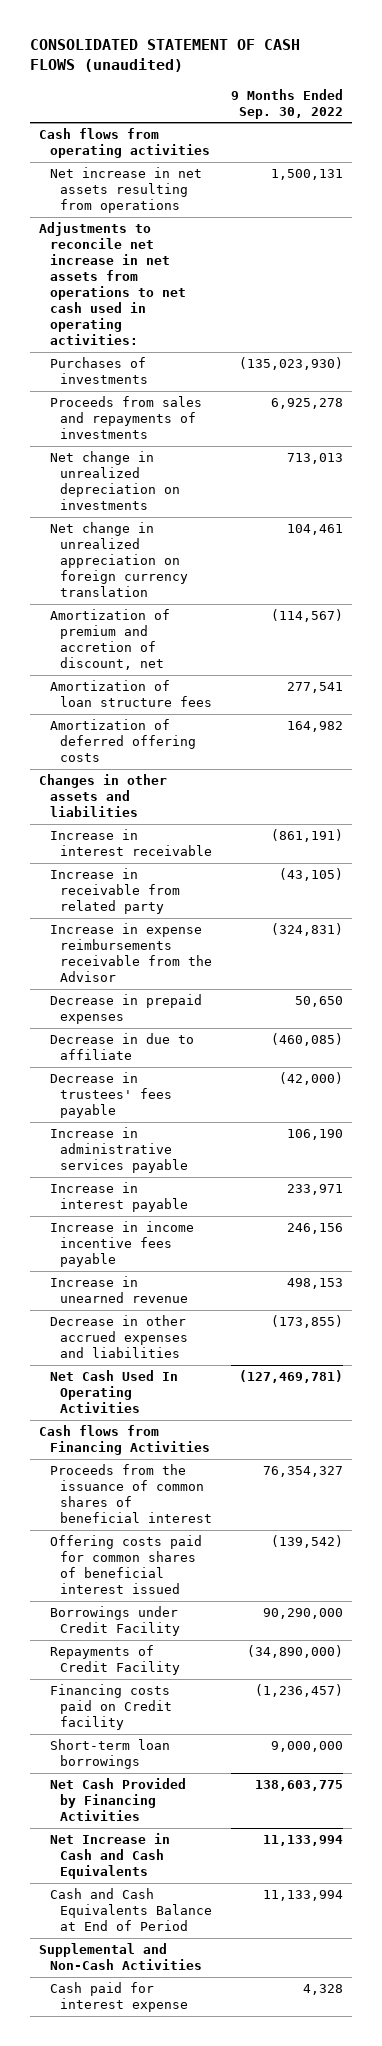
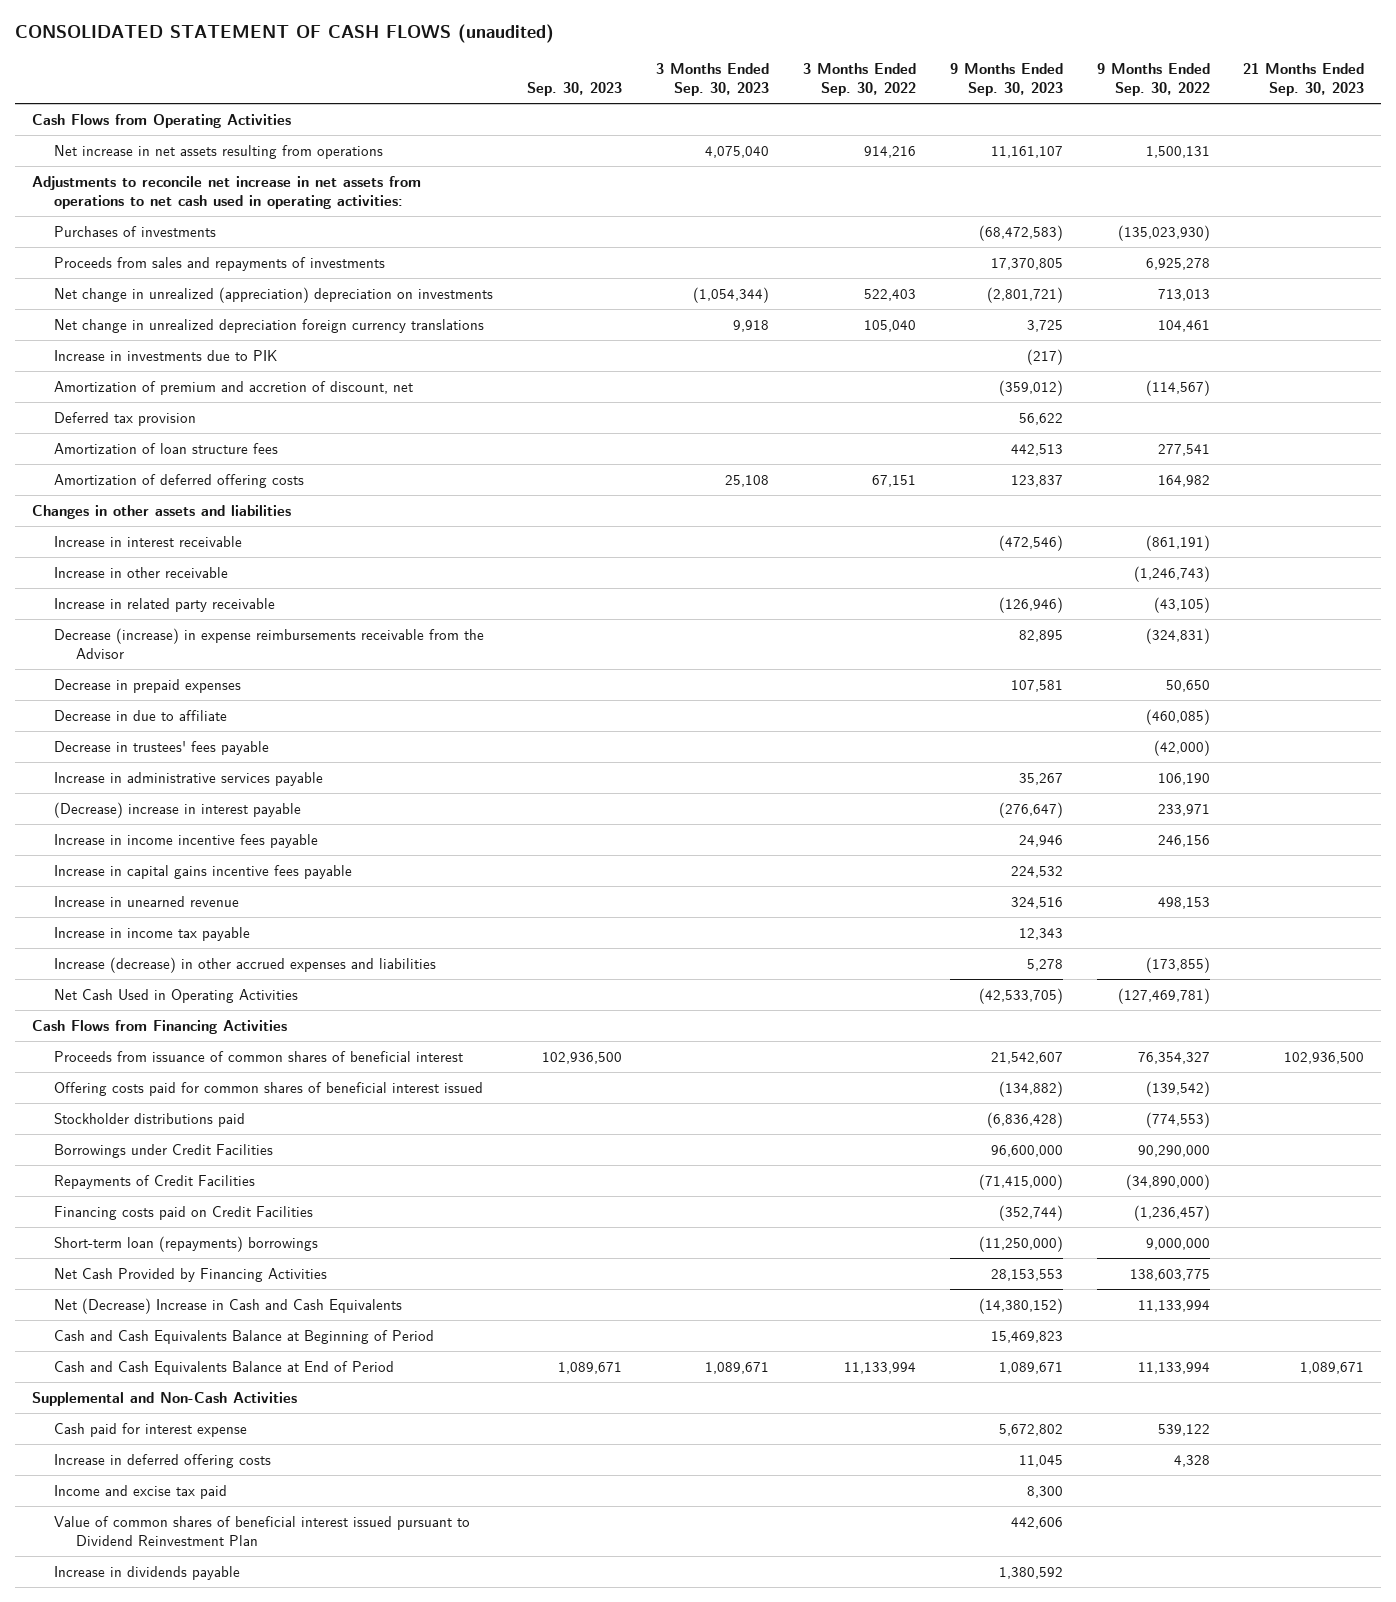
- | 9 Months Ended Sep. 30, 2022
+ | Sep. 30, 2023 | 3 Months Ended Sep. 30, 2023 | 3 Months Ended Sep. 30, 2022 | 9 Months Ended Sep. 30, 2023 | 9 Months Ended Sep. 30, 2022 | 21 Months Ended Sep. 30, 2023
- Cash flows from operating activities
+ Cash Flows from Operating Activities
- Net change in unrealized depreciation on investments | 713,013
- Net change in unrealized appreciation on foreign currency translation | 104,461
+ Net change in unrealized (appreciation) depreciation on investments | | (1,054,344) | 522,403 | (2,801,721) | 713,013 |
+ Net change in unrealized depreciation foreign currency translations | | 9,918 | 105,040 | 3,725 | 104,461 |
+ Increase in investments due to PIK | | | | (217) | |
+ Deferred tax provision | | | | 56,622 | |
- Increase in receivable from related party | (43,105)
- Increase in expense reimbursements receivable from the Advisor | (324,831)
+ Increase in other receivable | | | | | (1,246,743) |
+ Increase in related party receivable | | | | (126,946) | (43,105) |
+ Decrease (increase) in expense reimbursements receivable from the Advisor | | | | 82,895 | (324,831) |
- Increase in interest payable | 233,971
+ (Decrease) increase in interest payable | | | | (276,647) | 233,971 |
+ Increase in capital gains incentive fees payable | | | | 224,532 | |
- Decrease in other accrued expenses and liabilities | (173,855)
- Net Cash Used In Operating Activities | (127,469,781)
- Cash flows from Financing Activities
- Proceeds from the issuance of common shares of beneficial interest | 76,354,327
+ Increase in income tax payable | | | | 12,343 | |
+ Increase (decrease) in other accrued expenses and liabilities | | | | 5,278 | (173,855) |
+ Net Cash Used in Operating Activities | | | | (42,533,705) | (127,469,781) |
+ Cash Flows from Financing Activities
+ Proceeds from issuance of common shares of beneficial interest | 102,936,500 | | | 21,542,607 | 76,354,327 | 102,936,500
- Borrowings under Credit Facility | 90,290,000
- Repayments of Credit Facility | (34,890,000)
- Financing costs paid on Credit facility | (1,236,457)
- Short-term loan borrowings | 9,000,000
+ Stockholder distributions paid | | | | (6,836,428) | (774,553) |
+ Borrowings under Credit Facilities | | | | 96,600,000 | 90,290,000 |
+ Repayments of Credit Facilities | | | | (71,415,000) | (34,890,000) |
+ Financing costs paid on Credit Facilities | | | | (352,744) | (1,236,457) |
+ Short-term loan (repayments) borrowings | | | | (11,250,000) | 9,000,000 |
- Net Increase in Cash and Cash Equivalents | 11,133,994
+ Net (Decrease) Increase in Cash and Cash Equivalents | | | | (14,380,152) | 11,133,994 |
+ Cash and Cash Equivalents Balance at Beginning of Period | | | | 15,469,823 | |
- Cash paid for interest expense | 4,328
+ Cash paid for interest expense | | | | 5,672,802 | 539,122 |
+ Increase in deferred offering costs | | | | 11,045 | 4,328 |
+ Income and excise tax paid | | | | 8,300 | |
+ Value of common shares of beneficial interest issued pursuant to Dividend Reinvestment Plan | | | | 442,606 | |
+ Increase in dividends payable | | | | 1,380,592 | |

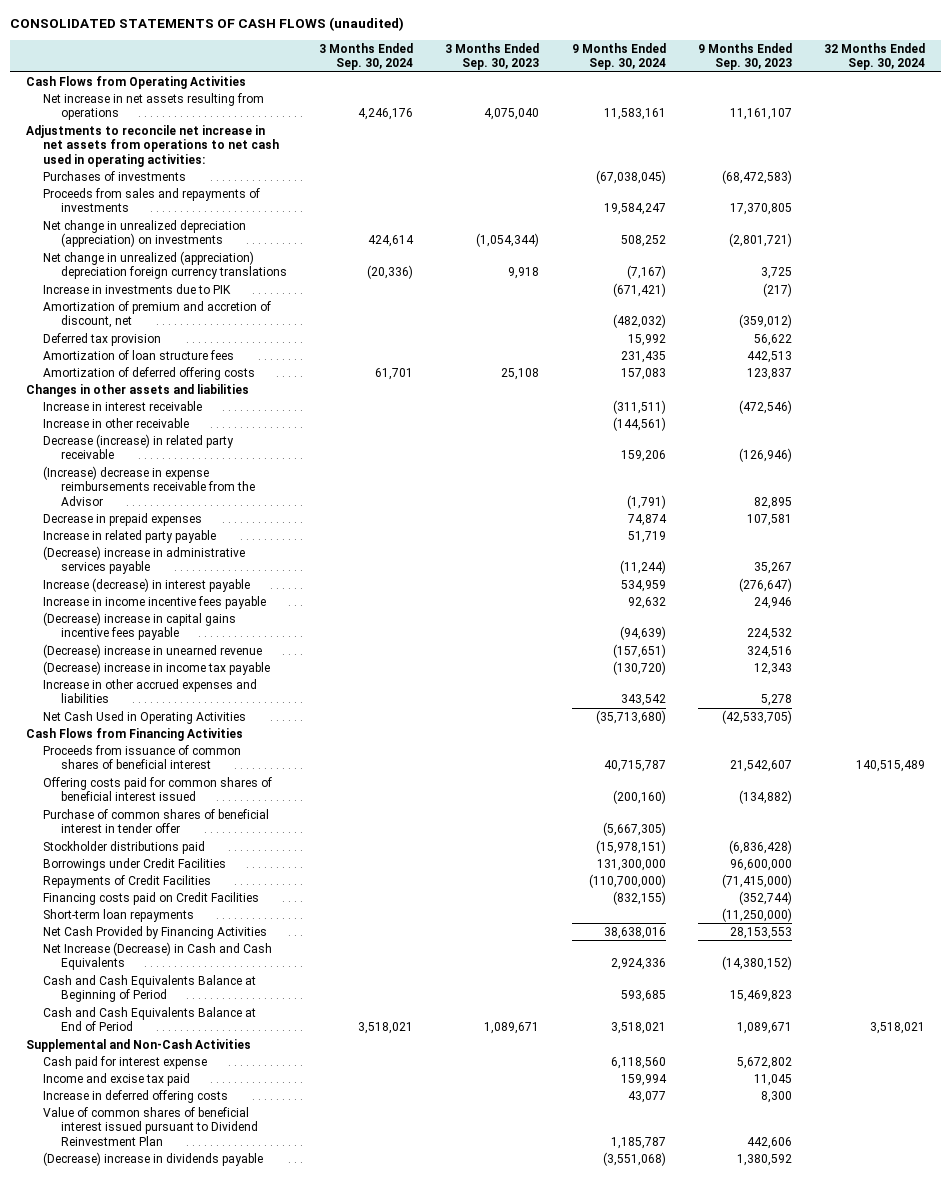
- CONSOLIDATED STATEMENT OF CASH FLOWS (unaudited)
+ CONSOLIDATED STATEMENTS OF CASH FLOWS (unaudited)
- | Sep. 30, 2023 | 3 Months Ended Sep. 30, 2023 | 3 Months Ended Sep. 30, 2022 | 9 Months Ended Sep. 30, 2023 | 9 Months Ended Sep. 30, 2022 | 21 Months Ended Sep. 30, 2023
+ | 3 Months Ended Sep. 30, 2024 | 3 Months Ended Sep. 30, 2023 | 9 Months Ended Sep. 30, 2024 | 9 Months Ended Sep. 30, 2023 | 32 Months Ended Sep. 30, 2024
- Net change in unrealized (appreciation) depreciation on investments | | (1,054,344) | 522,403 | (2,801,721) | 713,013 |
- Net change in unrealized depreciation foreign currency translations | | 9,918 | 105,040 | 3,725 | 104,461 |
+ Net change in unrealized depreciation (appreciation) on investments | 424,614 | (1,054,344) | 508,252 | (2,801,721) |
+ Net change in unrealized (appreciation) depreciation foreign currency translations | (20,336) | 9,918 | (7,167) | 3,725 |
- Increase in related party receivable | | | | (126,946) | (43,105) |
- Decrease (increase) in expense reimbursements receivable from the Advisor | | | | 82,895 | (324,831) |
+ Decrease (increase) in related party receivable | | | 159,206 | (126,946) |
+ (Increase) decrease in expense reimbursements receivable from the Advisor | | | (1,791) | 82,895 |
- Decrease in due to affiliate | | | | | (460,085) |
- Decrease in trustees' fees payable | | | | | (42,000) |
- Increase in administrative services payable | | | | 35,267 | 106,190 |
- (Decrease) increase in interest payable | | | | (276,647) | 233,971 |
+ Increase in related party payable | | | 51,719 | |
+ (Decrease) increase in administrative services payable | | | (11,244) | 35,267 |
+ Increase (decrease) in interest payable | | | 534,959 | (276,647) |
- Increase in capital gains incentive fees payable | | | | 224,532 | |
- Increase in unearned revenue | | | | 324,516 | 498,153 |
- Increase in income tax payable | | | | 12,343 | |
- Increase (decrease) in other accrued expenses and liabilities | | | | 5,278 | (173,855) |
+ (Decrease) increase in capital gains incentive fees payable | | | (94,639) | 224,532 |
+ (Decrease) increase in unearned revenue | | | (157,651) | 324,516 |
+ (Decrease) increase in income tax payable | | | (130,720) | 12,343 |
+ Increase in other accrued expenses and liabilities | | | 343,542 | 5,278 |
+ Purchase of common shares of beneficial interest in tender offer | | | (5,667,305) | |
- Short-term loan (repayments) borrowings | | | | (11,250,000) | 9,000,000 |
+ Short-term loan repayments | | | | (11,250,000) |
- Net (Decrease) Increase in Cash and Cash Equivalents | | | | (14,380,152) | 11,133,994 |
+ Net Increase (Decrease) in Cash and Cash Equivalents | | | 2,924,336 | (14,380,152) |
- Increase in deferred offering costs | | | | 11,045 | 4,328 |
- Income and excise tax paid | | | | 8,300 | |
+ Income and excise tax paid | | | 159,994 | 11,045 |
+ Increase in deferred offering costs | | | 43,077 | 8,300 |
- Increase in dividends payable | | | | 1,380,592 | |
+ (Decrease) increase in dividends payable | | | (3,551,068) | 1,380,592 |

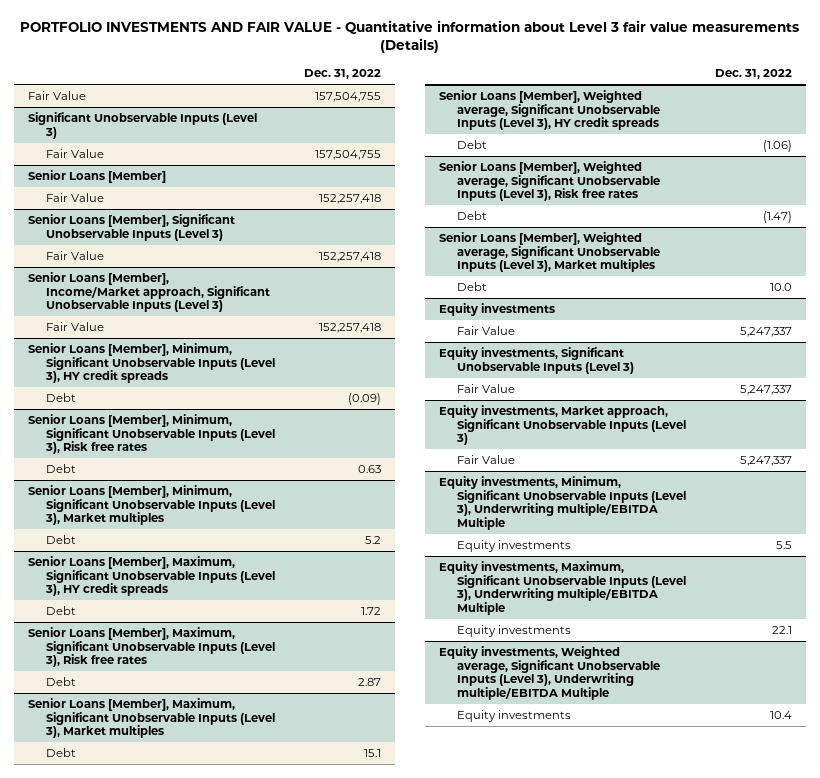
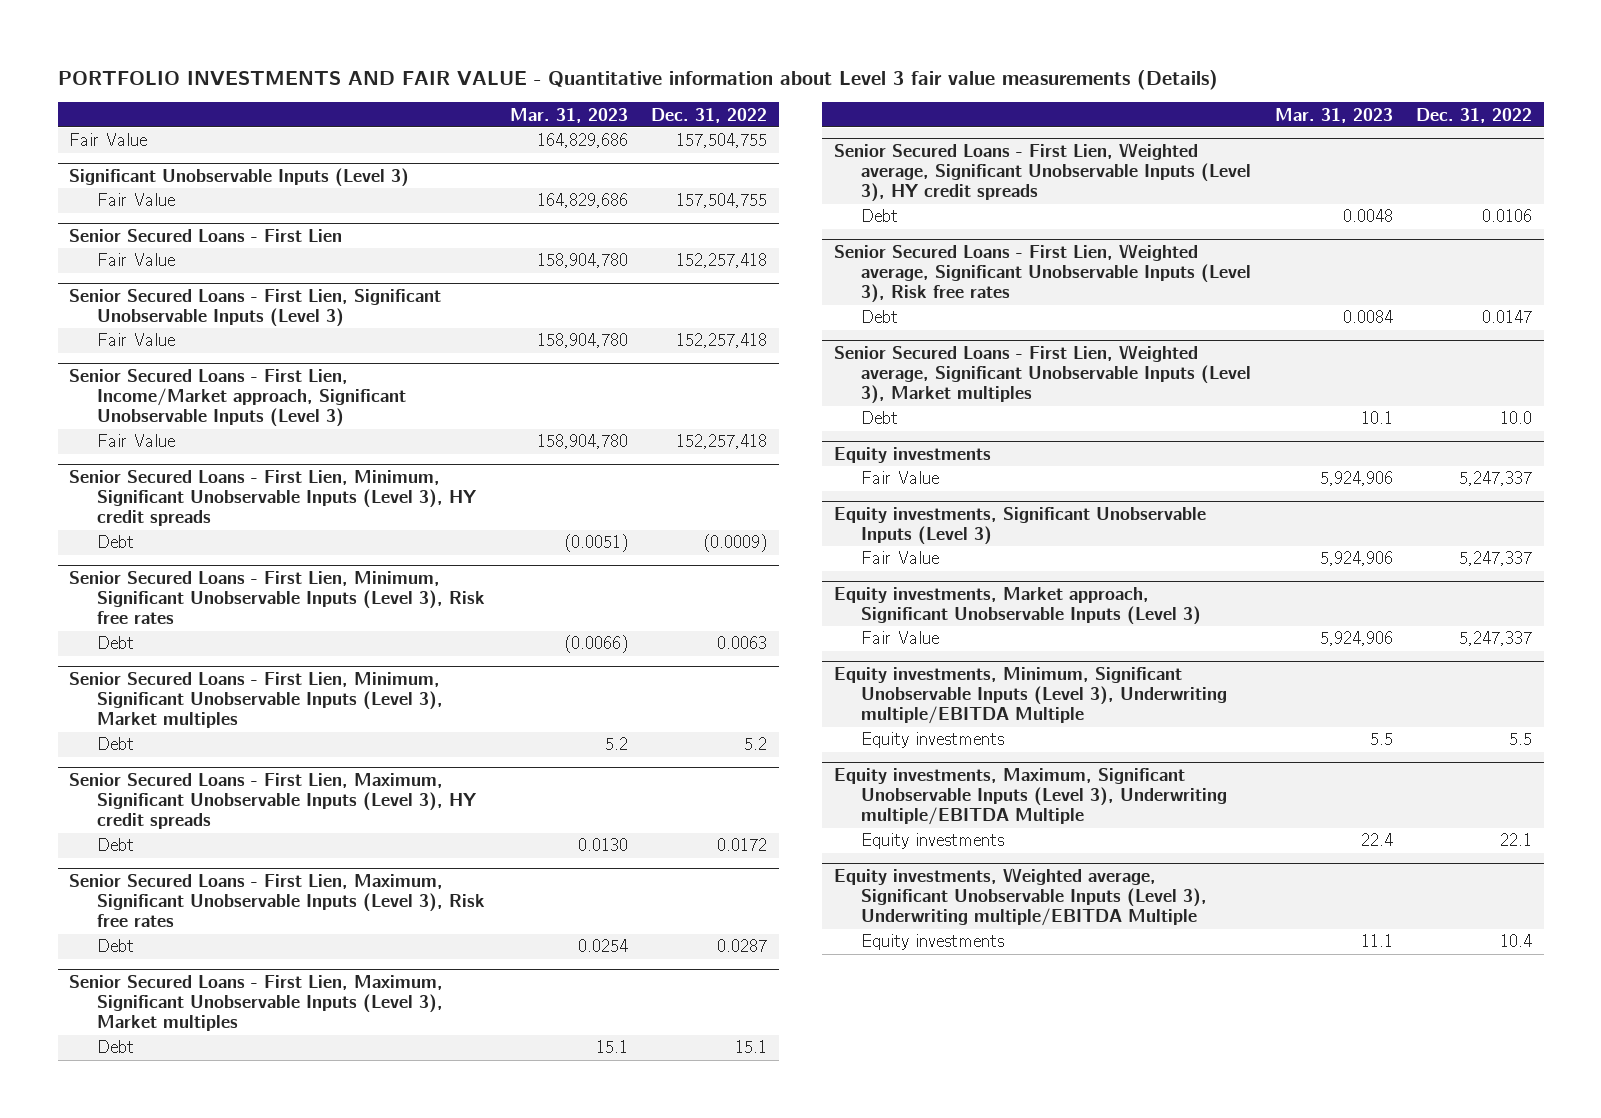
- | Dec. 31, 2022
+ | Mar. 31, 2023 | Dec. 31, 2022
- Senior Loans [Member]
+ Senior Secured Loans - First Lien
- Senior Loans [Member], Significant Unobservable Inputs (Level 3)
+ Senior Secured Loans - First Lien, Significant Unobservable Inputs (Level 3)
- Senior Loans [Member], Income/Market approach, Significant Unobservable Inputs (Level 3)
+ Senior Secured Loans - First Lien, Income/Market approach, Significant Unobservable Inputs (Level 3)
- Senior Loans [Member], Minimum, Significant Unobservable Inputs (Level 3), HY credit spreads
- Debt | (0.09)
- Senior Loans [Member], Minimum, Significant Unobservable Inputs (Level 3), Risk free rates
- Debt | 0.63
- Senior Loans [Member], Minimum, Significant Unobservable Inputs (Level 3), Market multiples
+ Senior Secured Loans - First Lien, Minimum, Significant Unobservable Inputs (Level 3), HY credit spreads
+ Debt | (0.0051) | (0.0009)
+ Senior Secured Loans - First Lien, Minimum, Significant Unobservable Inputs (Level 3), Risk free rates
+ Debt | (0.0066) | 0.0063
+ Senior Secured Loans - First Lien, Minimum, Significant Unobservable Inputs (Level 3), Market multiples
- Senior Loans [Member], Maximum, Significant Unobservable Inputs (Level 3), HY credit spreads
- Debt | 1.72
- Senior Loans [Member], Maximum, Significant Unobservable Inputs (Level 3), Risk free rates
- Debt | 2.87
- Senior Loans [Member], Maximum, Significant Unobservable Inputs (Level 3), Market multiples
+ Senior Secured Loans - First Lien, Maximum, Significant Unobservable Inputs (Level 3), HY credit spreads
+ Debt | 0.0130 | 0.0172
+ Senior Secured Loans - First Lien, Maximum, Significant Unobservable Inputs (Level 3), Risk free rates
+ Debt | 0.0254 | 0.0287
+ Senior Secured Loans - First Lien, Maximum, Significant Unobservable Inputs (Level 3), Market multiples
- Senior Loans [Member], Weighted average, Significant Unobservable Inputs (Level 3), HY credit spreads
- Debt | (1.06)
- Senior Loans [Member], Weighted average, Significant Unobservable Inputs (Level 3), Risk free rates
- Debt | (1.47)
- Senior Loans [Member], Weighted average, Significant Unobservable Inputs (Level 3), Market multiples
+ Senior Secured Loans - First Lien, Weighted average, Significant Unobservable Inputs (Level 3), HY credit spreads
+ Debt | 0.0048 | 0.0106
+ Senior Secured Loans - First Lien, Weighted average, Significant Unobservable Inputs (Level 3), Risk free rates
+ Debt | 0.0084 | 0.0147
+ Senior Secured Loans - First Lien, Weighted average, Significant Unobservable Inputs (Level 3), Market multiples

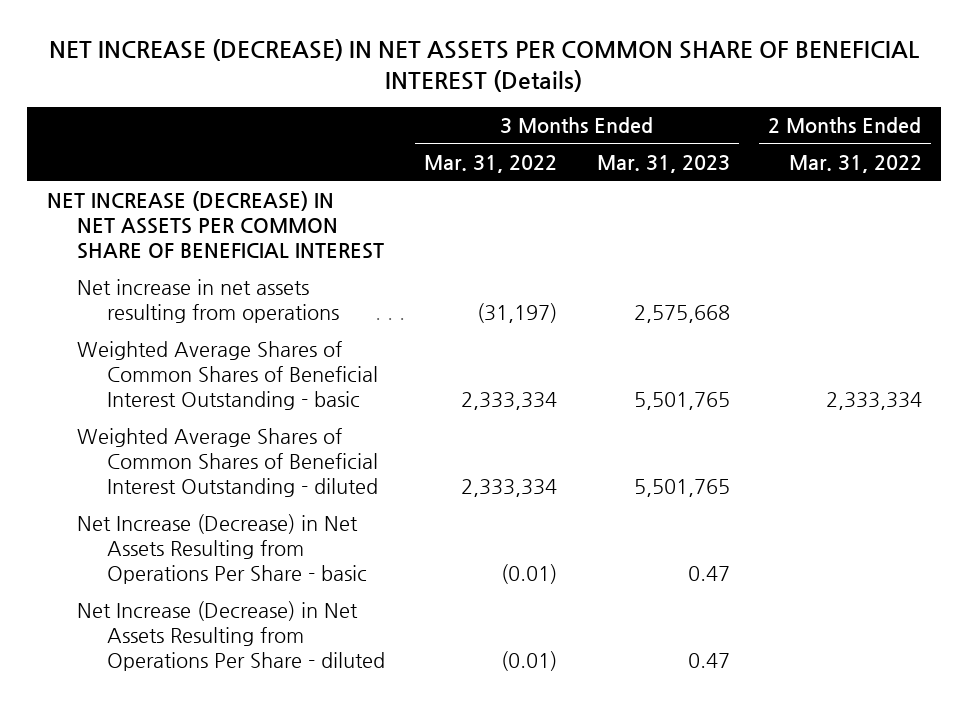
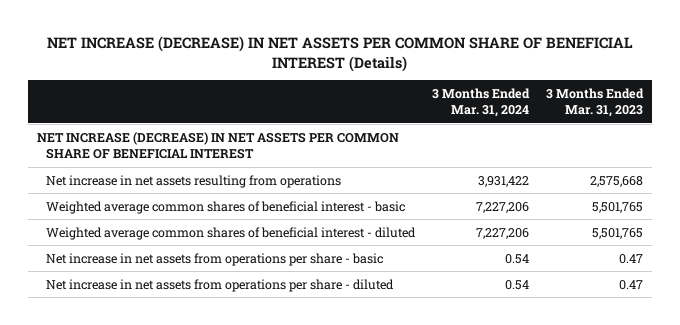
- | 3 Months Ended Mar. 31, 2022 | 3 Months Ended Mar. 31, 2023 | 2 Months Ended Mar. 31, 2022
+ | 3 Months Ended Mar. 31, 2024 | 3 Months Ended Mar. 31, 2023
- Weighted Average Shares of Common Shares of Beneficial Interest Outstanding - basic | 2,333,334 | 5,501,765 | 2,333,334
- Weighted Average Shares of Common Shares of Beneficial Interest Outstanding - diluted | 2,333,334 | 5,501,765 |
- Net Increase (Decrease) in Net Assets Resulting from Operations Per Share - basic | (0.01) | 0.47 |
- Net Increase (Decrease) in Net Assets Resulting from Operations Per Share - diluted | (0.01) | 0.47 |
+ Weighted average common shares of beneficial interest - basic | 7,227,206 | 5,501,765
+ Weighted average common shares of beneficial interest - diluted | 7,227,206 | 5,501,765
+ Net increase in net assets from operations per share - basic | 0.54 | 0.47
+ Net increase in net assets from operations per share - diluted | 0.54 | 0.47

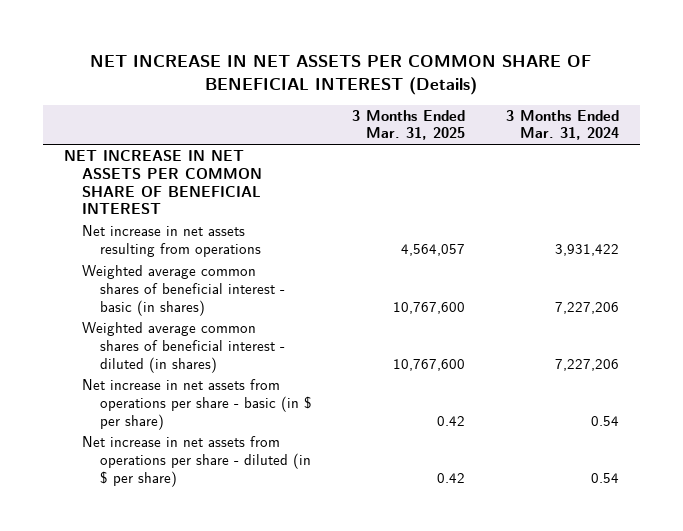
- NET INCREASE (DECREASE) IN NET ASSETS PER COMMON SHARE OF BENEFICIAL INTEREST (Details)
+ NET INCREASE IN NET ASSETS PER COMMON SHARE OF BENEFICIAL INTEREST (Details)
- | 3 Months Ended Mar. 31, 2024 | 3 Months Ended Mar. 31, 2023
+ | 3 Months Ended Mar. 31, 2025 | 3 Months Ended Mar. 31, 2024
- NET INCREASE (DECREASE) IN NET ASSETS PER COMMON SHARE OF BENEFICIAL INTEREST
+ NET INCREASE IN NET ASSETS PER COMMON SHARE OF BENEFICIAL INTEREST
- Weighted average common shares of beneficial interest - basic | 7,227,206 | 5,501,765
- Weighted average common shares of beneficial interest - diluted | 7,227,206 | 5,501,765
- Net increase in net assets from operations per share - basic | 0.54 | 0.47
- Net increase in net assets from operations per share - diluted | 0.54 | 0.47
+ Weighted average common shares of beneficial interest - basic (in shares) | 10,767,600 | 7,227,206
+ Weighted average common shares of beneficial interest - diluted (in shares) | 10,767,600 | 7,227,206
+ Net increase in net assets from operations per share - basic (in $ per share) | 0.42 | 0.54
+ Net increase in net assets from operations per share - diluted (in $ per share) | 0.42 | 0.54

